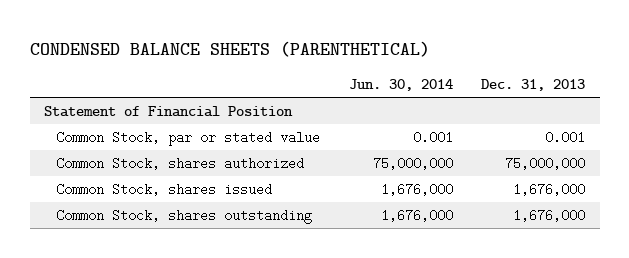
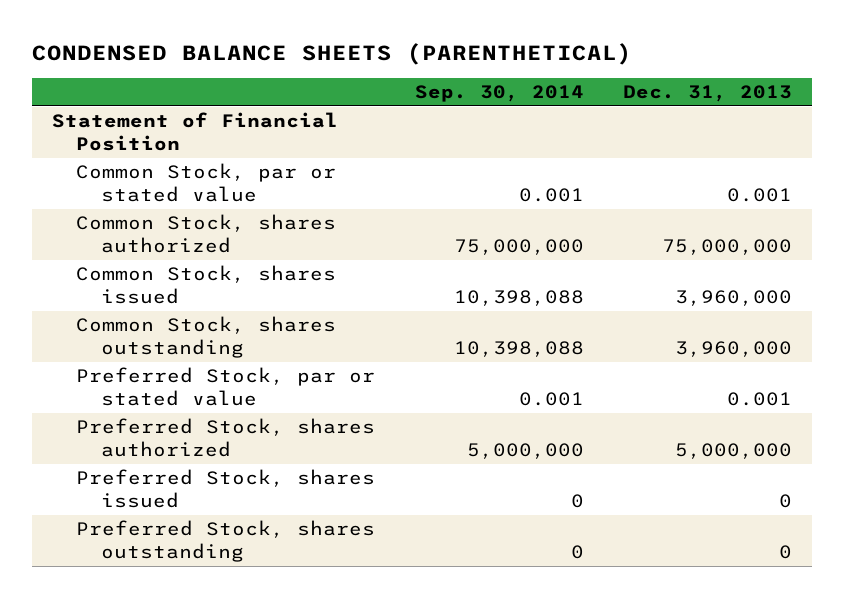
- | Jun. 30, 2014 | Dec. 31, 2013
+ | Sep. 30, 2014 | Dec. 31, 2013
- Common Stock, shares issued | 1,676,000 | 1,676,000
- Common Stock, shares outstanding | 1,676,000 | 1,676,000
+ Common Stock, shares issued | 10,398,088 | 3,960,000
+ Common Stock, shares outstanding | 10,398,088 | 3,960,000
+ Preferred Stock, par or stated value | 0.001 | 0.001
+ Preferred Stock, shares authorized | 5,000,000 | 5,000,000
+ Preferred Stock, shares issued | 0 | 0
+ Preferred Stock, shares outstanding | 0 | 0

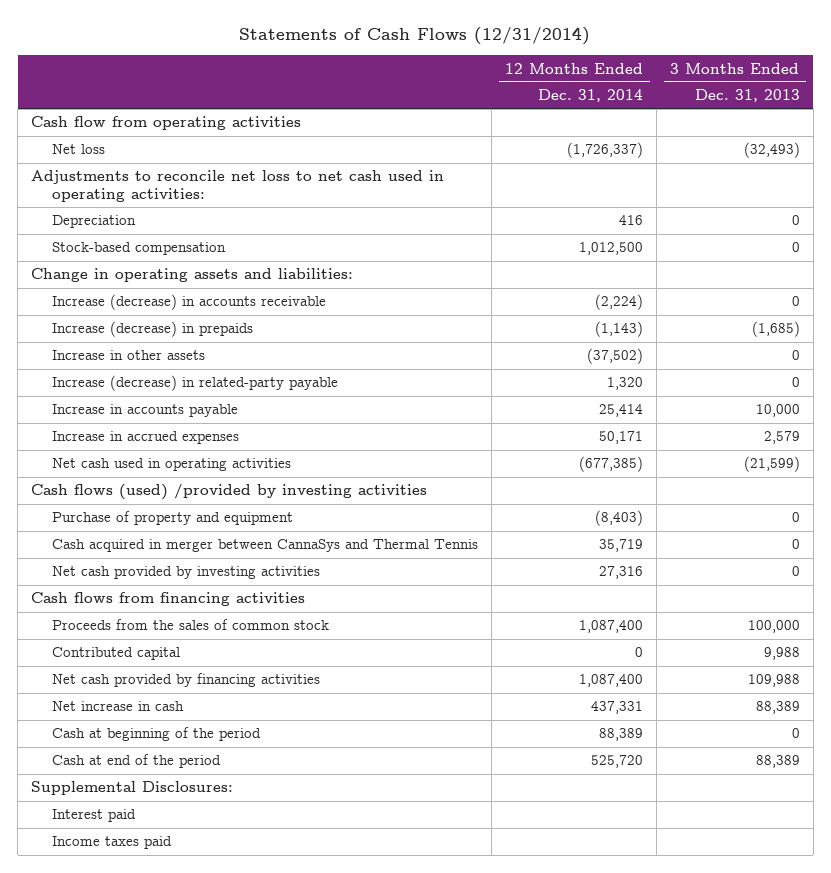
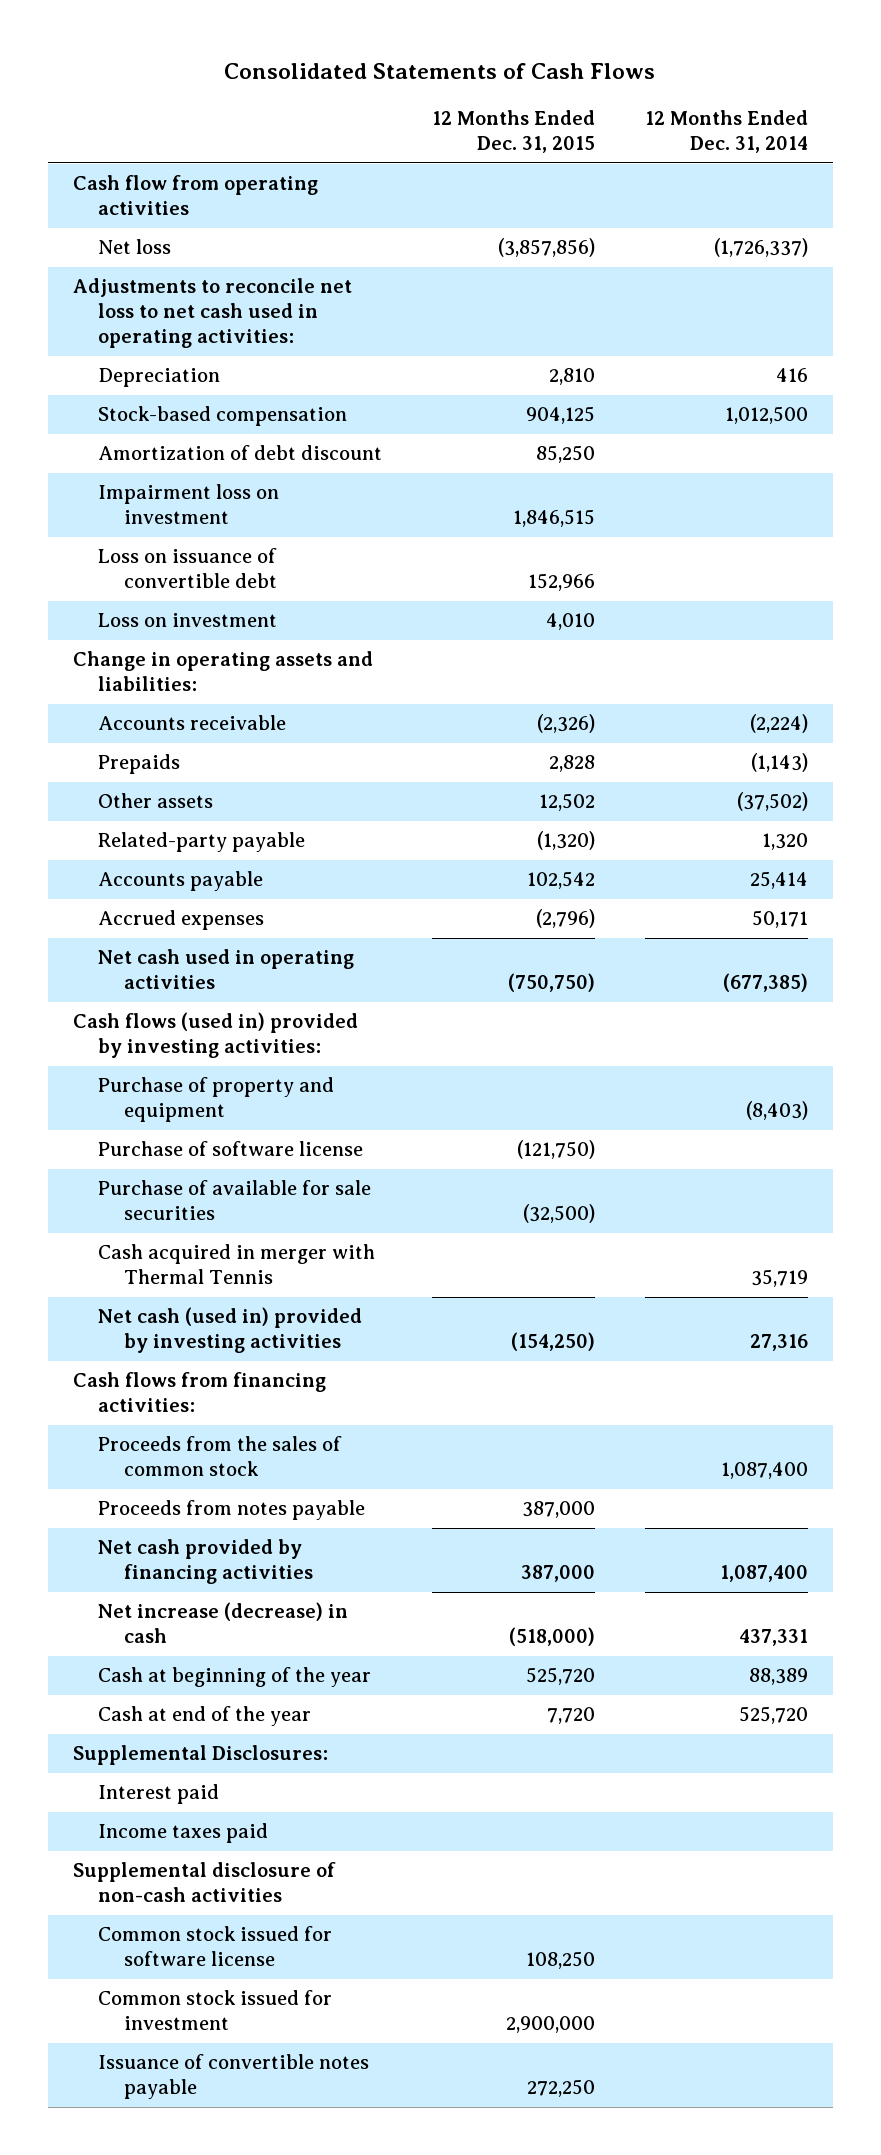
- Statements of Cash Flows (12/31/2014)
+ Consolidated Statements of Cash Flows
- | 12 Months Ended Dec. 31, 2014 | 3 Months Ended Dec. 31, 2013
+ | 12 Months Ended Dec. 31, 2015 | 12 Months Ended Dec. 31, 2014
+ Amortization of debt discount | 85,250 |
+ Impairment loss on investment | 1,846,515 |
+ Loss on issuance of convertible debt | 152,966 |
+ Loss on investment | 4,010 |
- Increase (decrease) in accounts receivable | (2,224) | 0
- Increase (decrease) in prepaids | (1,143) | (1,685)
- Increase in other assets | (37,502) | 0
- Increase (decrease) in related-party payable | 1,320 | 0
- Increase in accounts payable | 25,414 | 10,000
- Increase in accrued expenses | 50,171 | 2,579
+ Accounts receivable | (2,326) | (2,224)
+ Prepaids | 2,828 | (1,143)
+ Other assets | 12,502 | (37,502)
+ Related-party payable | (1,320) | 1,320
+ Accounts payable | 102,542 | 25,414
+ Accrued expenses | (2,796) | 50,171
- Cash flows (used) /provided by investing activities
+ Cash flows (used in) provided by investing activities:
- Cash acquired in merger between CannaSys and Thermal Tennis | 35,719 | 0
- Net cash provided by investing activities | 27,316 | 0
- Cash flows from financing activities
+ Purchase of software license | (121,750) |
+ Purchase of available for sale securities | (32,500) |
+ Cash acquired in merger with Thermal Tennis | | 35,719
+ Net cash (used in) provided by investing activities | (154,250) | 27,316
+ Cash flows from financing activities:
- Contributed capital | 0 | 9,988
+ Proceeds from notes payable | 387,000 |
- Net increase in cash | 437,331 | 88,389
- Cash at beginning of the period | 88,389 | 0
- Cash at end of the period | 525,720 | 88,389
+ Net increase (decrease) in cash | (518,000) | 437,331
+ Cash at beginning of the year | 525,720 | 88,389
+ Cash at end of the year | 7,720 | 525,720
+ Supplemental disclosure of non-cash activities
+ Common stock issued for software license | 108,250 |
+ Common stock issued for investment | 2,900,000 |
+ Issuance of convertible notes payable | 272,250 |

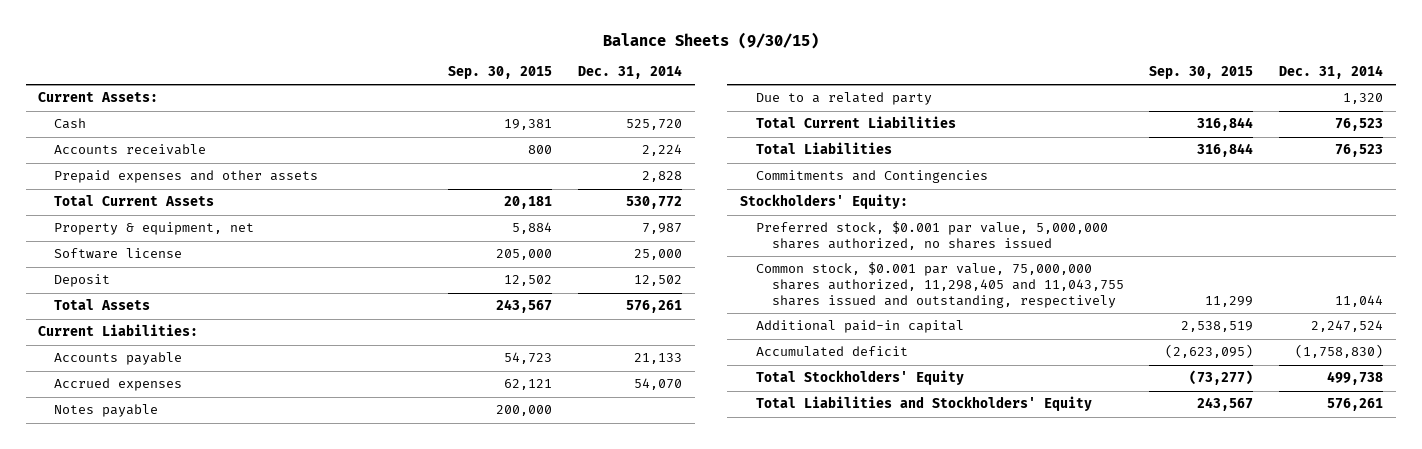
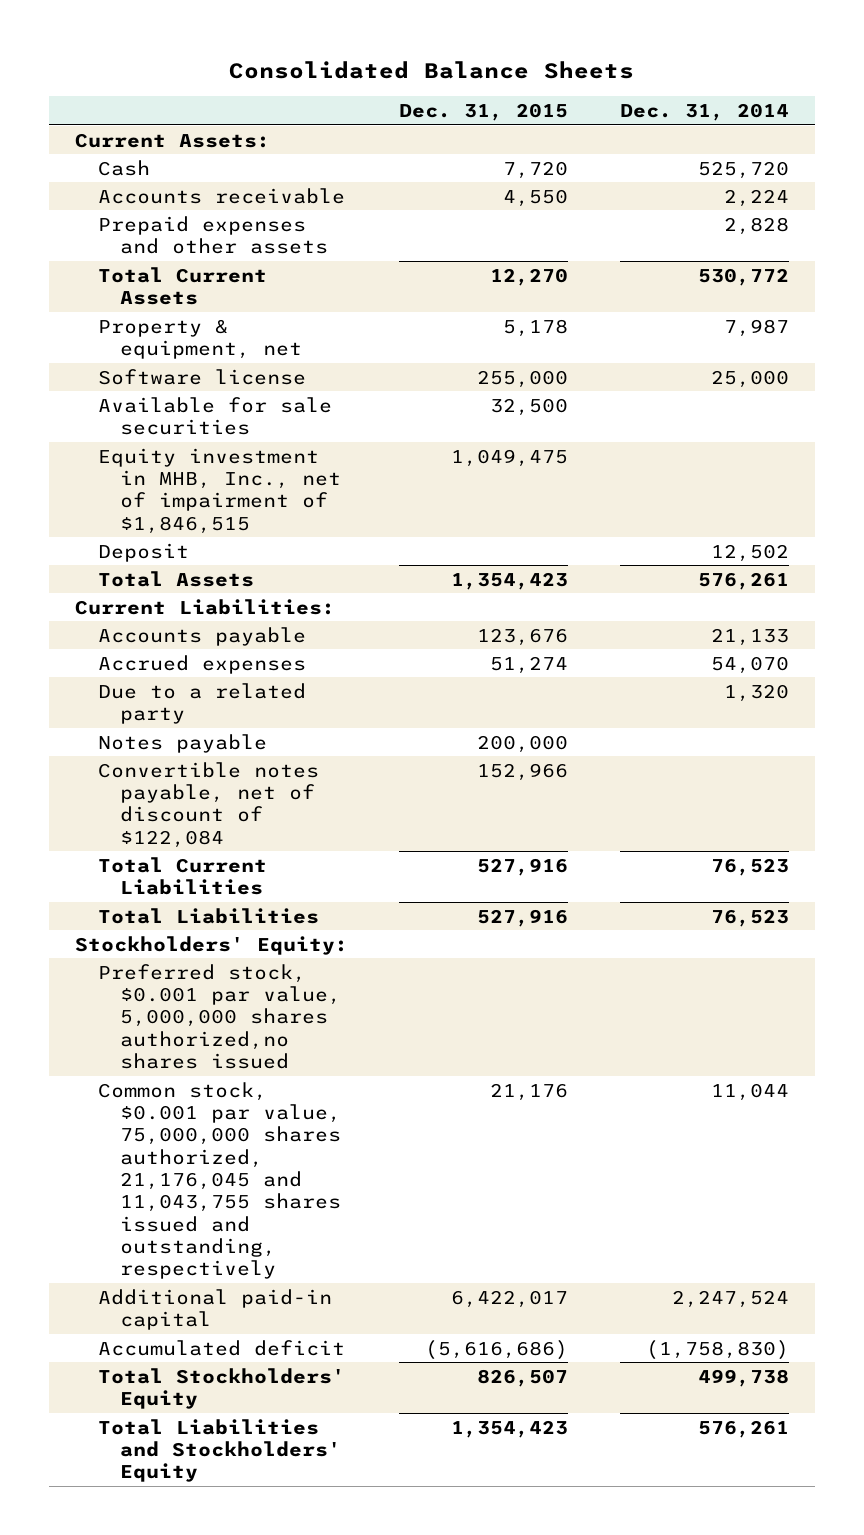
- Balance Sheets (9/30/15)
+ Consolidated Balance Sheets
- | Sep. 30, 2015 | Dec. 31, 2014
+ | Dec. 31, 2015 | Dec. 31, 2014
+ Available for sale securities | 32,500 |
+ Equity investment in MHB, Inc., net of impairment of $1,846,515 | 1,049,475 |
moved down: Notes payable | 200,000 |
+ Convertible notes payable, net of discount of $122,084 | 152,966 |
- Commitments and Contingencies
- Preferred stock, $0.001 par value, 5,000,000 shares authorized, no shares issued
- Common stock, $0.001 par value, 75,000,000 shares authorized, 11,298,405 and 11,043,755 shares issued and outstanding, respectively | 11,299 | 11,044
+ Preferred stock, $0.001 par value, 5,000,000 shares authorized,no shares issued
+ Common stock, $0.001 par value, 75,000,000 shares authorized, 21,176,045 and 11,043,755 shares issued and outstanding, respectively | 21,176 | 11,044

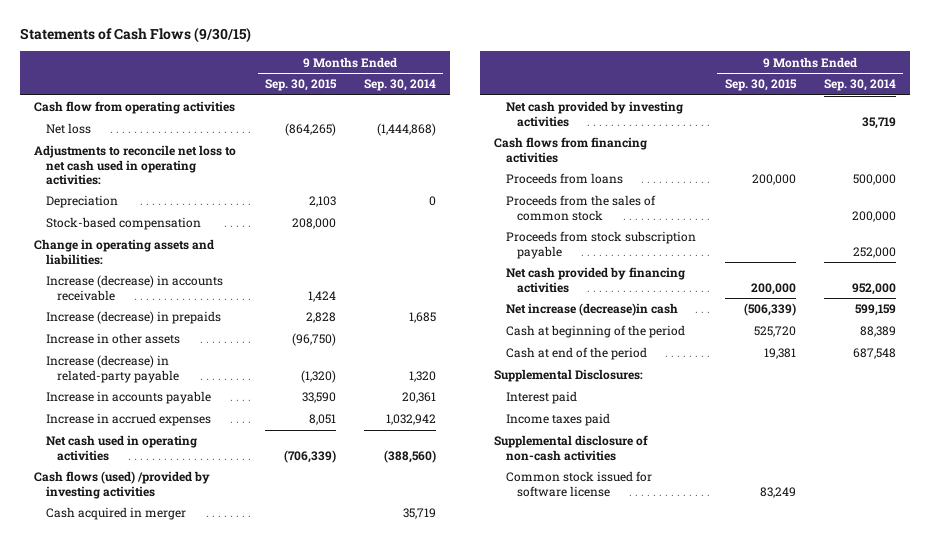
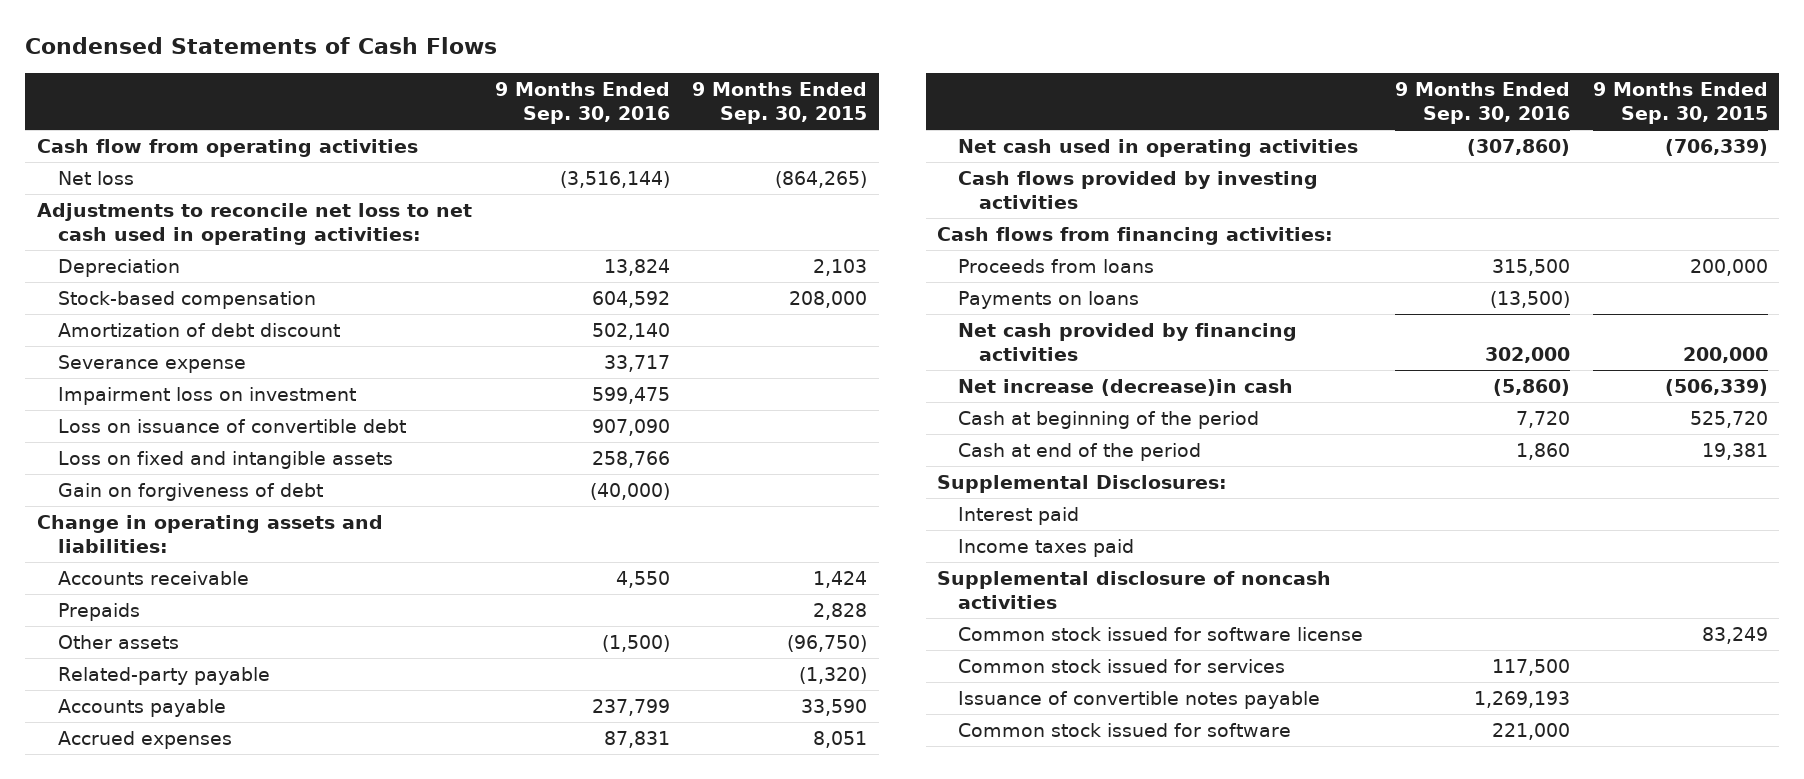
- Statements of Cash Flows (9/30/15)
+ Condensed Statements of Cash Flows
- | 9 Months Ended Sep. 30, 2015 | 9 Months Ended Sep. 30, 2014
+ | 9 Months Ended Sep. 30, 2016 | 9 Months Ended Sep. 30, 2015
+ Amortization of debt discount | 502,140 |
+ Severance expense | 33,717 |
+ Impairment loss on investment | 599,475 |
+ Loss on issuance of convertible debt | 907,090 |
+ Loss on fixed and intangible assets | 258,766 |
+ Gain on forgiveness of debt | (40,000) |
- Increase (decrease) in accounts receivable | 1,424 |
- Increase (decrease) in prepaids | 2,828 | 1,685
- Increase in other assets | (96,750) |
- Increase (decrease) in related-party payable | (1,320) | 1,320
- Increase in accounts payable | 33,590 | 20,361
- Increase in accrued expenses | 8,051 | 1,032,942
+ Accounts receivable | 4,550 | 1,424
+ Prepaids | | 2,828
+ Other assets | (1,500) | (96,750)
+ Related-party payable | | (1,320)
+ Accounts payable | 237,799 | 33,590
+ Accrued expenses | 87,831 | 8,051
- Cash flows (used) /provided by investing activities
- Cash acquired in merger | | 35,719
- Net cash provided by investing activities | | 35,719
- Cash flows from financing activities
+ Cash flows provided by investing activities
+ Cash flows from financing activities:
- Proceeds from the sales of common stock | | 200,000
- Proceeds from stock subscription payable | | 252,000
+ Payments on loans | (13,500) |
- Supplemental disclosure of non-cash activities
+ Supplemental disclosure of noncash activities
+ Common stock issued for services | 117,500 |
+ Issuance of convertible notes payable | 1,269,193 |
+ Common stock issued for software | 221,000 |

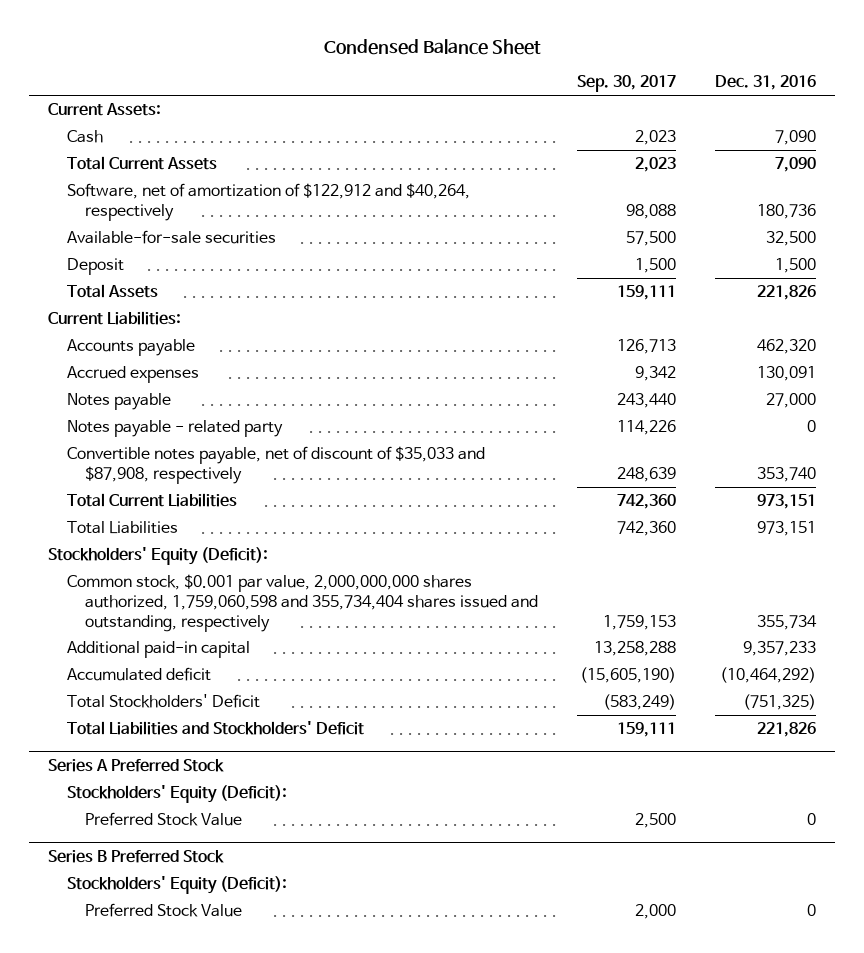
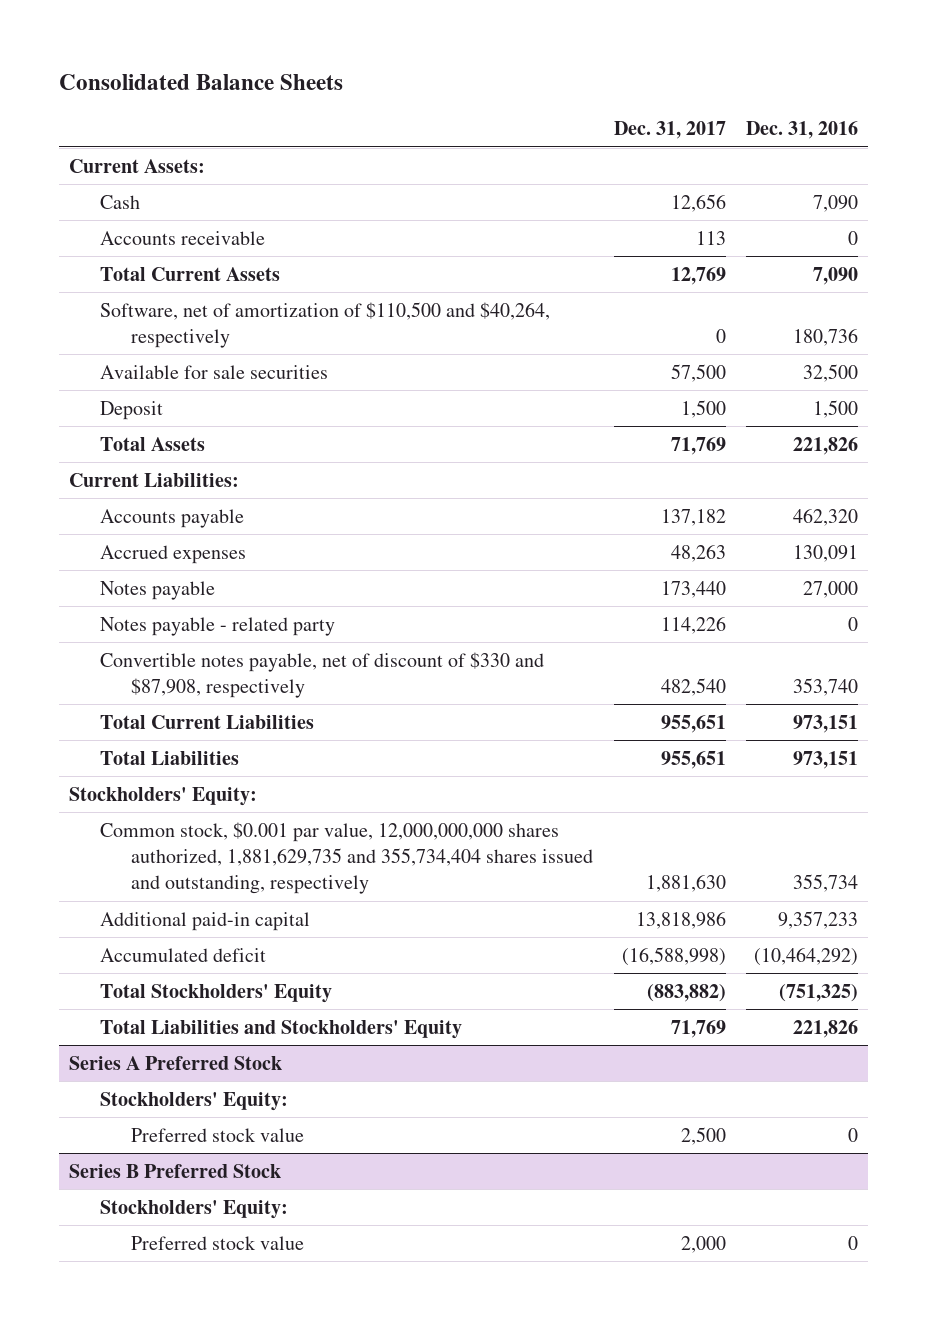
- Condensed Balance Sheet
+ Consolidated Balance Sheets
- | Sep. 30, 2017 | Dec. 31, 2016
+ | Dec. 31, 2017 | Dec. 31, 2016
+ Accounts receivable | 113 | 0
- Software, net of amortization of $122,912 and $40,264, respectively | 98,088 | 180,736
- Available-for-sale securities | 57,500 | 32,500
+ Software, net of amortization of $110,500 and $40,264, respectively | 0 | 180,736
+ Available for sale securities | 57,500 | 32,500
- Convertible notes payable, net of discount of $35,033 and $87,908, respectively | 248,639 | 353,740
+ Convertible notes payable, net of discount of $330 and $87,908, respectively | 482,540 | 353,740
- Stockholders' Equity (Deficit):
- Common stock, $0.001 par value, 2,000,000,000 shares authorized, 1,759,060,598 and 355,734,404 shares issued and outstanding, respectively | 1,759,153 | 355,734
+ Stockholders' Equity:
+ Common stock, $0.001 par value, 12,000,000,000 shares authorized, 1,881,629,735 and 355,734,404 shares issued and outstanding, respectively | 1,881,630 | 355,734
- Total Stockholders' Deficit | (583,249) | (751,325)
- Total Liabilities and Stockholders' Deficit | 159,111 | 221,826
+ Total Stockholders' Equity | (883,882) | (751,325)
+ Total Liabilities and Stockholders' Equity | 71,769 | 221,826
@ Series A Preferred Stock
- Stockholders' Equity (Deficit):
- Preferred Stock Value | 2,500 | 0
+ Stockholders' Equity:
+ Preferred stock value | 2,500 | 0
@ Series B Preferred Stock
- Stockholders' Equity (Deficit):
- Preferred Stock Value | 2,000 | 0
+ Stockholders' Equity:
+ Preferred stock value | 2,000 | 0

